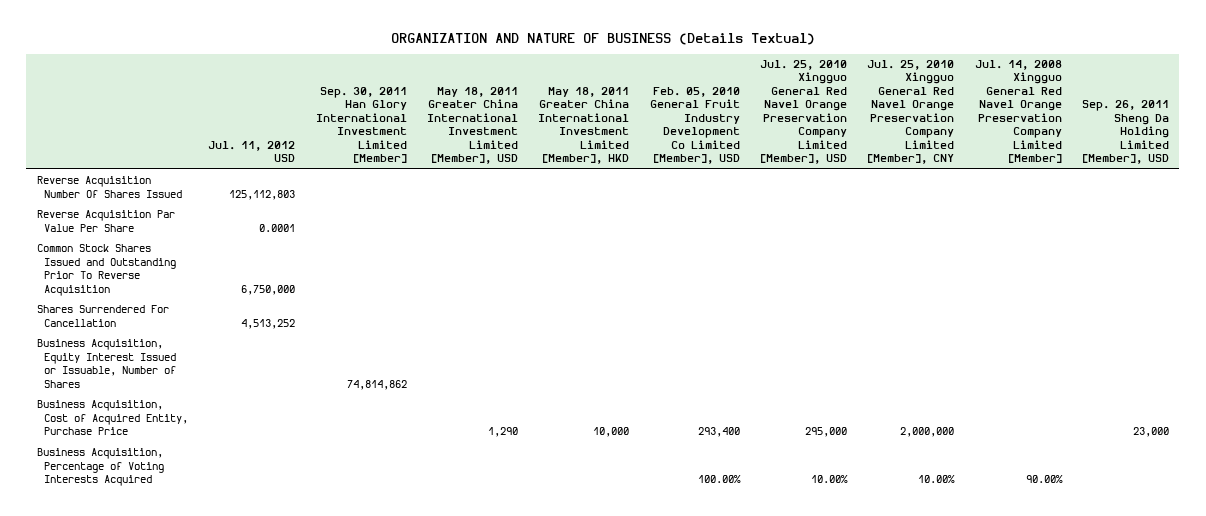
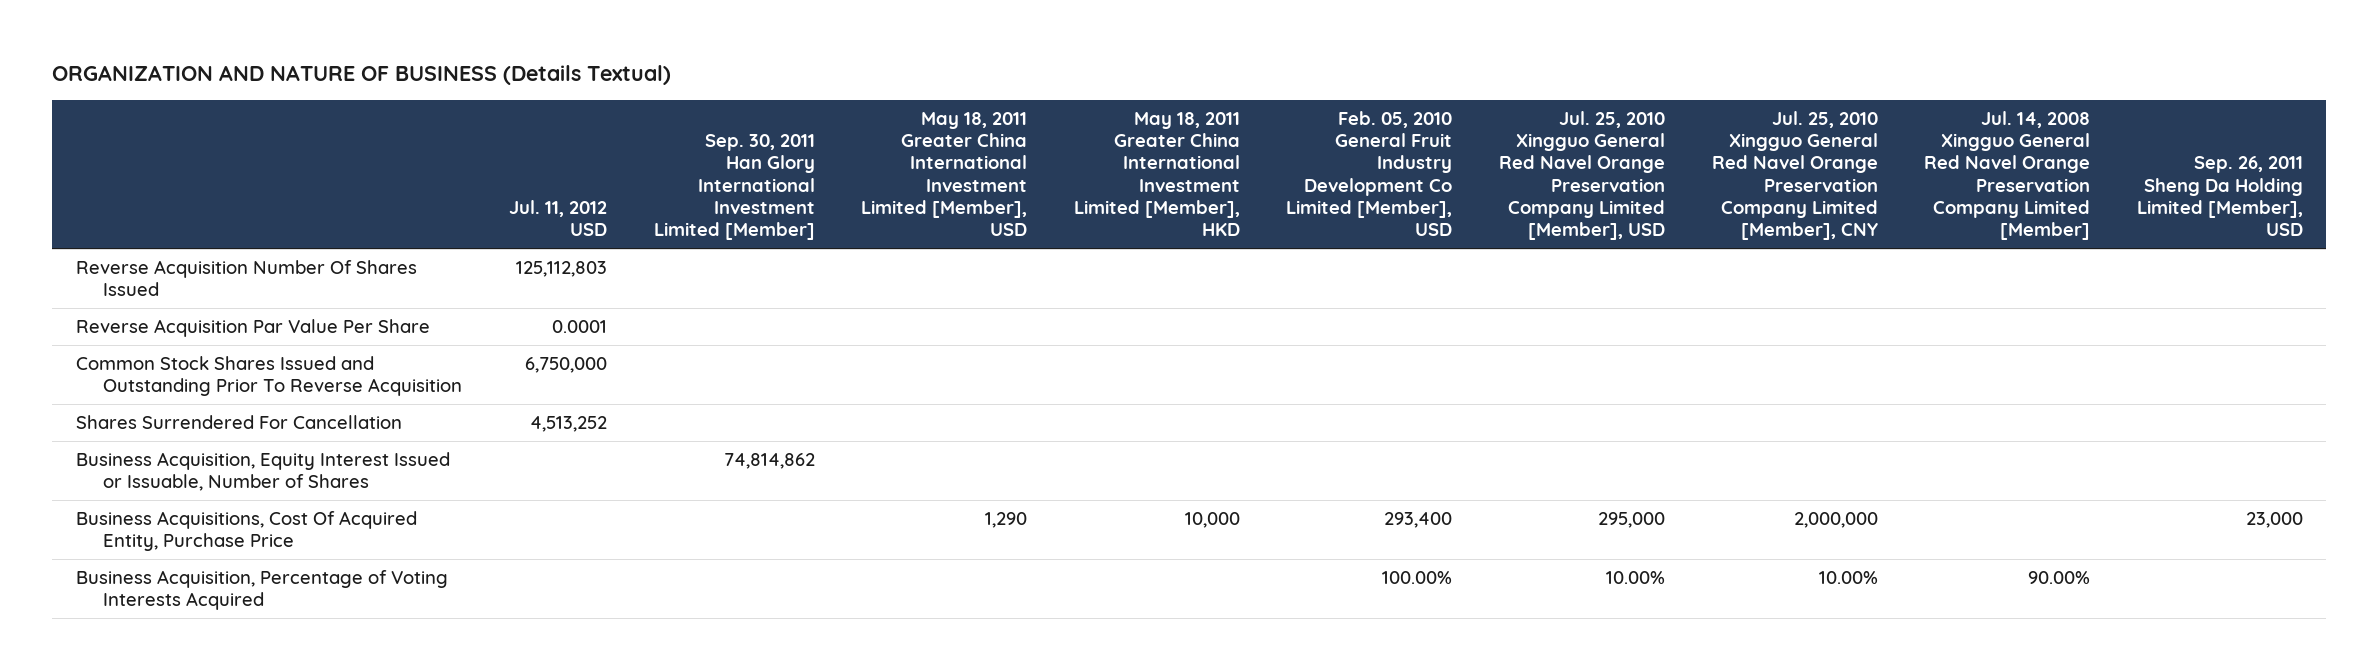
- Business Acquisition, Cost of Acquired Entity, Purchase Price | | | 1,290 | 10,000 | 293,400 | 295,000 | 2,000,000 | | 23,000
+ Business Acquisitions, Cost Of Acquired Entity, Purchase Price | | | 1,290 | 10,000 | 293,400 | 295,000 | 2,000,000 | | 23,000

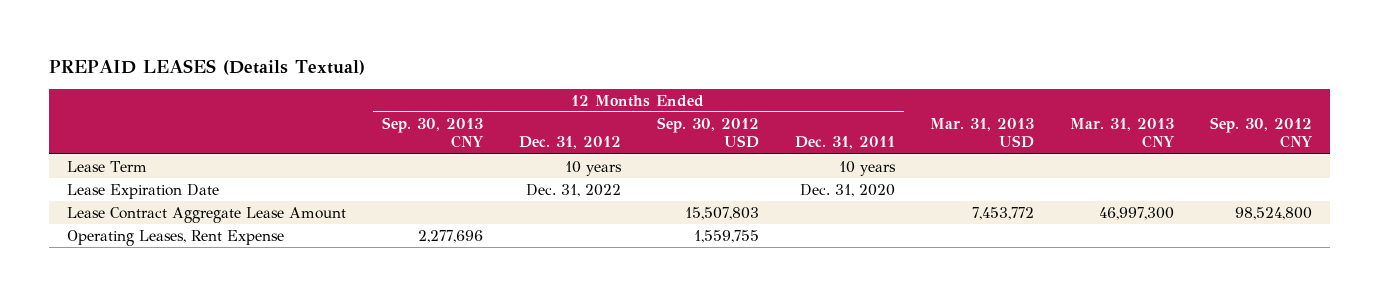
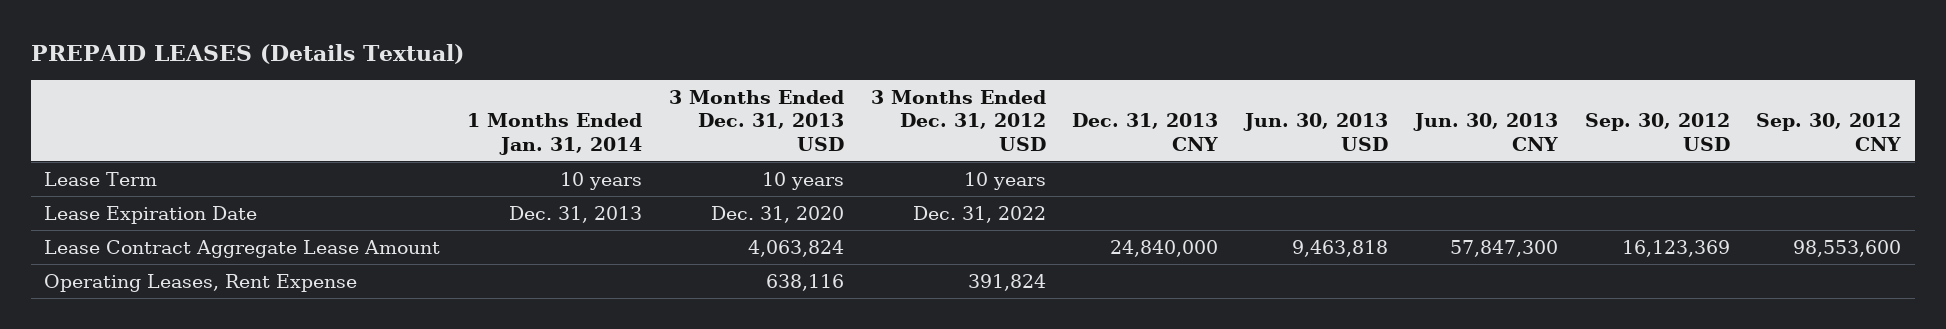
- | 12 Months Ended Sep. 30, 2013 CNY | 12 Months Ended Dec. 31, 2012 | 12 Months Ended Sep. 30, 2012 USD | 12 Months Ended Dec. 31, 2011 | Mar. 31, 2013 USD | Mar. 31, 2013 CNY | Sep. 30, 2012 CNY
+ | 1 Months Ended Jan. 31, 2014 | 3 Months Ended Dec. 31, 2013 USD | 3 Months Ended Dec. 31, 2012 USD | Dec. 31, 2013 CNY | Jun. 30, 2013 USD | Jun. 30, 2013 CNY | Sep. 30, 2012 USD | Sep. 30, 2012 CNY
- Lease Contract Aggregate Lease Amount | | | 15,507,803 | | 7,453,772 | 46,997,300 | 98,524,800
+ Lease Contract Aggregate Lease Amount | | 4,063,824 | | 24,840,000 | 9,463,818 | 57,847,300 | 16,123,369 | 98,553,600

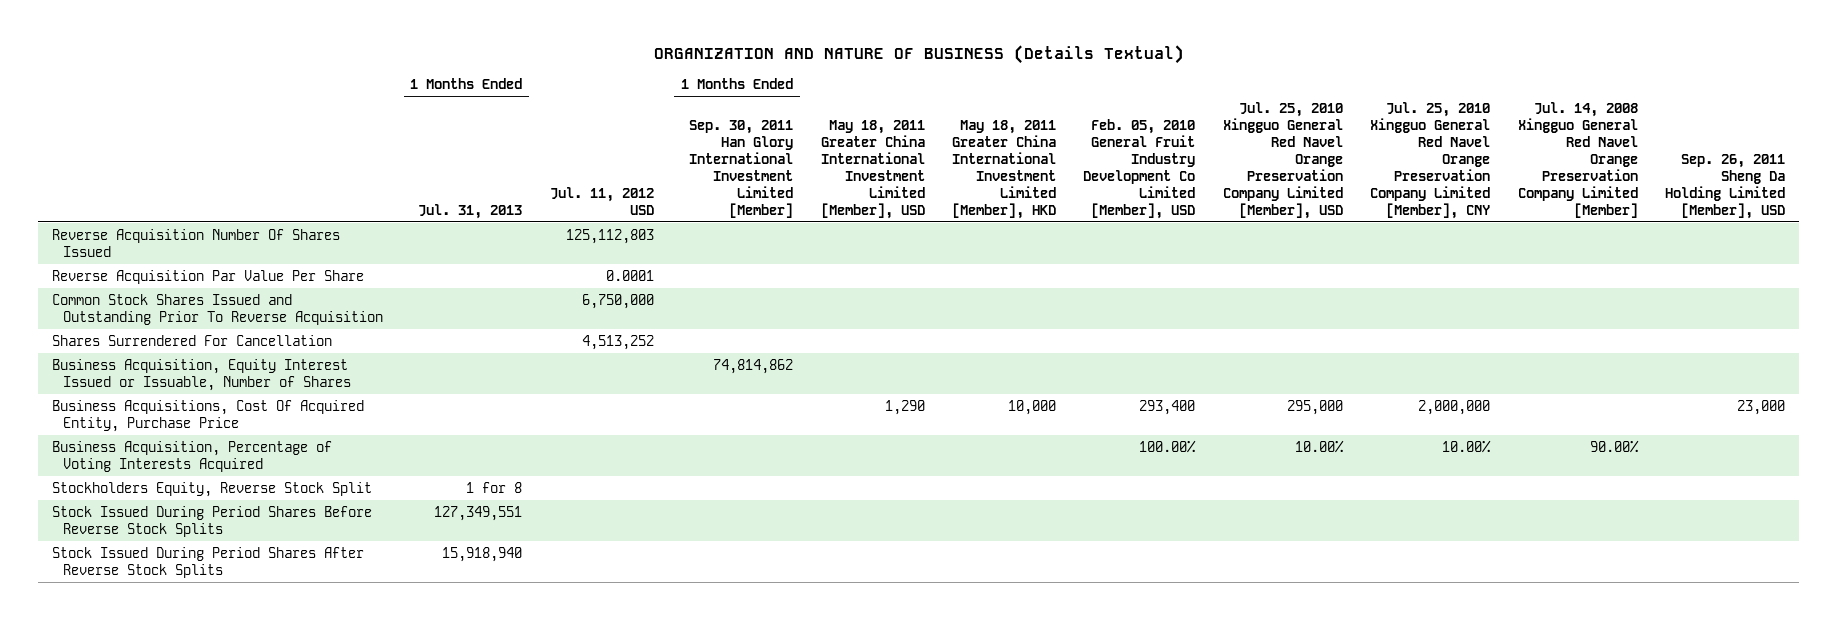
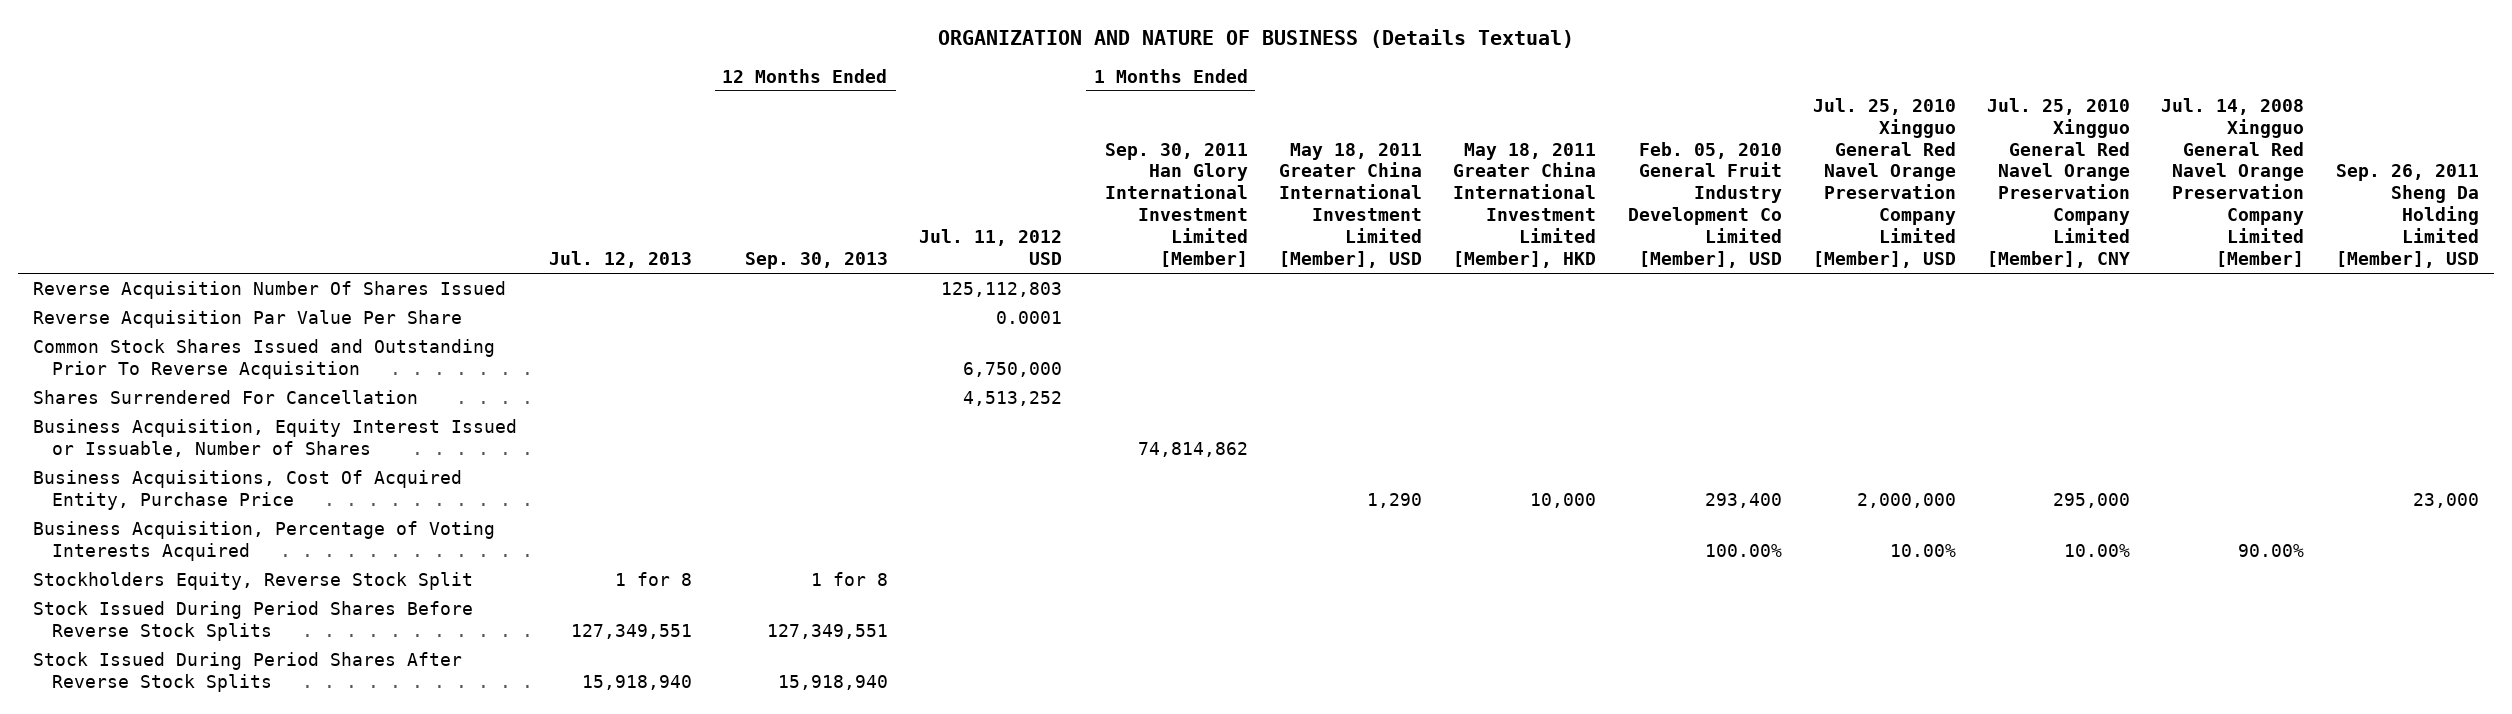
- | 1 Months Ended Jul. 31, 2013 | Jul. 11, 2012 USD | 1 Months Ended Sep. 30, 2011 Han Glory International Investment Limited [Member] | May 18, 2011 Greater China International Investment Limited [Member], USD | May 18, 2011 Greater China International Investment Limited [Member], HKD | Feb. 05, 2010 General Fruit Industry Development Co Limited [Member], USD | Jul. 25, 2010 Xingguo General Red Navel Orange Preservation Company Limited [Member], USD | Jul. 25, 2010 Xingguo General Red Navel Orange Preservation Company Limited [Member], CNY | Jul. 14, 2008 Xingguo General Red Navel Orange Preservation Company Limited [Member] | Sep. 26, 2011 Sheng Da Holding Limited [Member], USD
+ | Jul. 12, 2013 | 12 Months Ended Sep. 30, 2013 | Jul. 11, 2012 USD | 1 Months Ended Sep. 30, 2011 Han Glory International Investment Limited [Member] | May 18, 2011 Greater China International Investment Limited [Member], USD | May 18, 2011 Greater China International Investment Limited [Member], HKD | Feb. 05, 2010 General Fruit Industry Development Co Limited [Member], USD | Jul. 25, 2010 Xingguo General Red Navel Orange Preservation Company Limited [Member], USD | Jul. 25, 2010 Xingguo General Red Navel Orange Preservation Company Limited [Member], CNY | Jul. 14, 2008 Xingguo General Red Navel Orange Preservation Company Limited [Member] | Sep. 26, 2011 Sheng Da Holding Limited [Member], USD
- Business Acquisitions, Cost Of Acquired Entity, Purchase Price | | | | 1,290 | 10,000 | 293,400 | 295,000 | 2,000,000 | | 23,000
+ Business Acquisitions, Cost Of Acquired Entity, Purchase Price | | | | | 1,290 | 10,000 | 293,400 | 2,000,000 | 295,000 | | 23,000

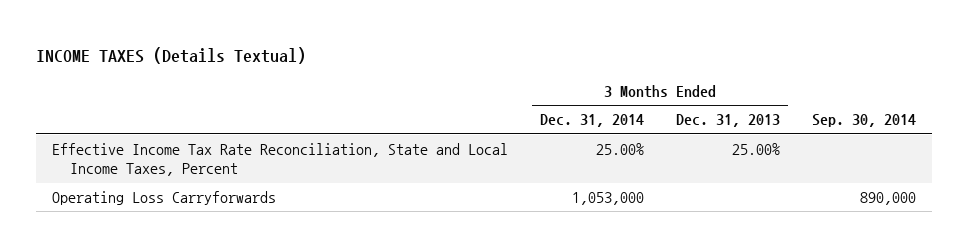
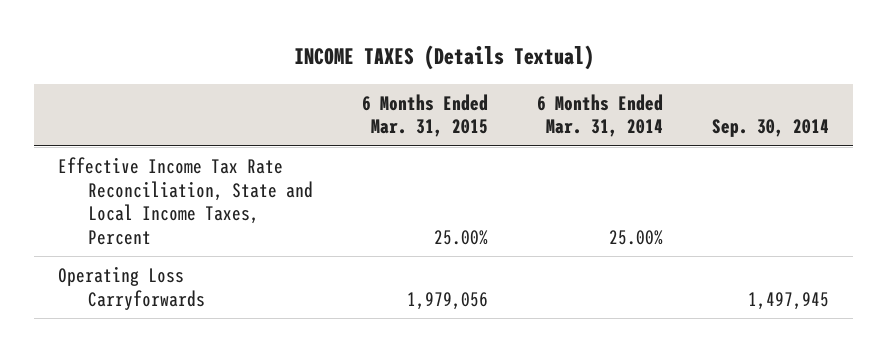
- | 3 Months Ended Dec. 31, 2014 | 3 Months Ended Dec. 31, 2013 | Sep. 30, 2014
+ | 6 Months Ended Mar. 31, 2015 | 6 Months Ended Mar. 31, 2014 | Sep. 30, 2014
- Operating Loss Carryforwards | 1,053,000 | | 890,000
+ Operating Loss Carryforwards | 1,979,056 | | 1,497,945

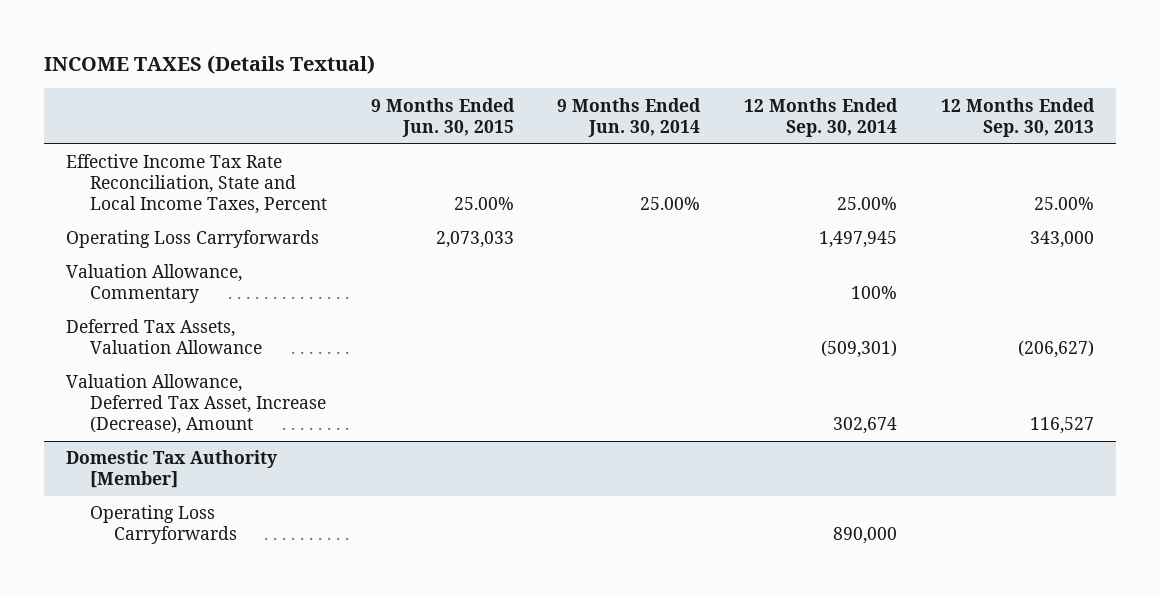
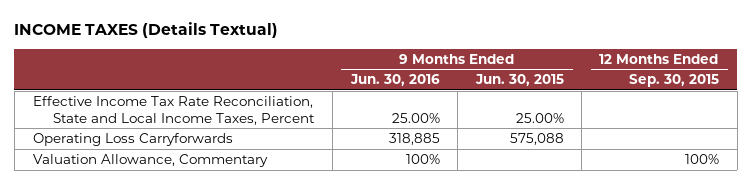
- | 9 Months Ended Jun. 30, 2015 | 9 Months Ended Jun. 30, 2014 | 12 Months Ended Sep. 30, 2014 | 12 Months Ended Sep. 30, 2013
+ | 9 Months Ended Jun. 30, 2016 | 9 Months Ended Jun. 30, 2015 | 12 Months Ended Sep. 30, 2015
- Operating Loss Carryforwards | 2,073,033 | | 1,497,945 | 343,000
+ Operating Loss Carryforwards | 318,885 | 575,088 |
- Deferred Tax Assets, Valuation Allowance | | | (509,301) | (206,627)
- Valuation Allowance, Deferred Tax Asset, Increase (Decrease), Amount | | | 302,674 | 116,527
- Domestic Tax Authority [Member]
- Operating Loss Carryforwards | | | 890,000 |

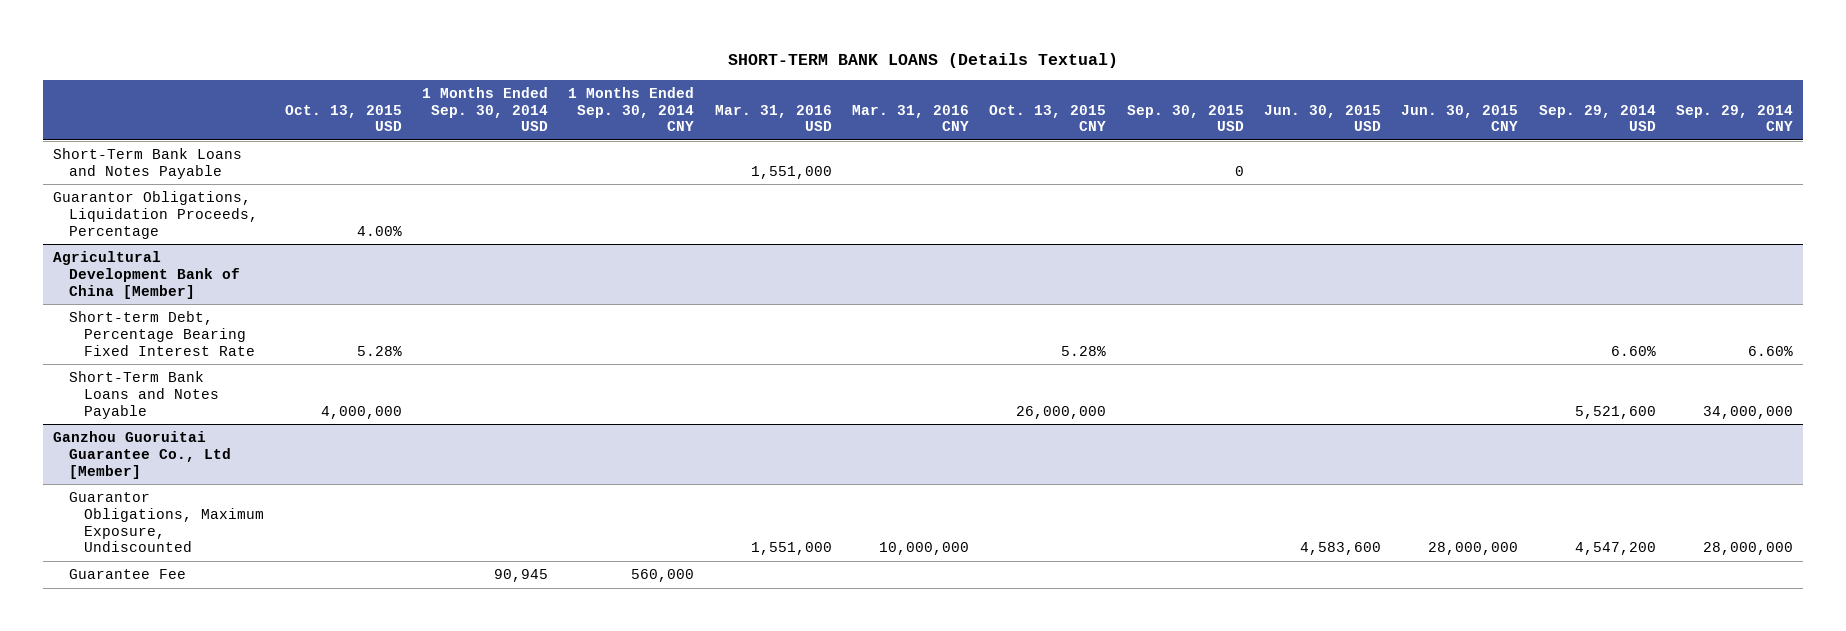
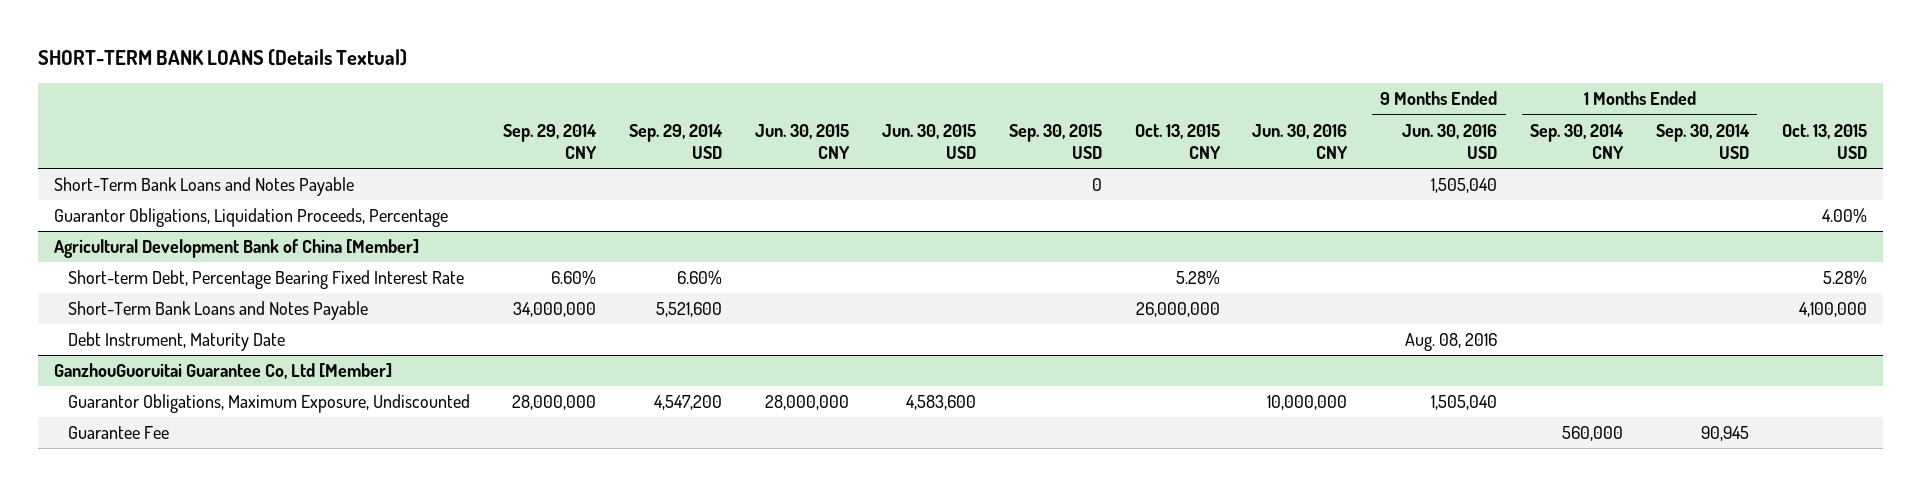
- | Oct. 13, 2015 USD | 1 Months Ended Sep. 30, 2014 USD | 1 Months Ended Sep. 30, 2014 CNY | Mar. 31, 2016 USD | Mar. 31, 2016 CNY | Oct. 13, 2015 CNY | Sep. 30, 2015 USD | Jun. 30, 2015 USD | Jun. 30, 2015 CNY | Sep. 29, 2014 USD | Sep. 29, 2014 CNY
+ | Sep. 29, 2014 CNY | Sep. 29, 2014 USD | Jun. 30, 2015 CNY | Jun. 30, 2015 USD | Sep. 30, 2015 USD | Oct. 13, 2015 CNY | Jun. 30, 2016 CNY | 9 Months Ended Jun. 30, 2016 USD | 1 Months Ended Sep. 30, 2014 CNY | 1 Months Ended Sep. 30, 2014 USD | Oct. 13, 2015 USD
@ Agricultural Development Bank of China [Member]
- Short-Term Bank Loans and Notes Payable | 4,000,000 | | | | | 26,000,000 | | | | 5,521,600 | 34,000,000
- Ganzhou Guoruitai Guarantee Co., Ltd [Member]
@ Agricultural Development Bank of China [Member]
+ Short-Term Bank Loans and Notes Payable | 34,000,000 | 5,521,600 | | | | 26,000,000 | | | | | 4,100,000
+ Debt Instrument, Maturity Date | | | | | | | | Aug. 08, 2016 | | |
+ GanzhouGuoruitai Guarantee Co, Ltd [Member]

